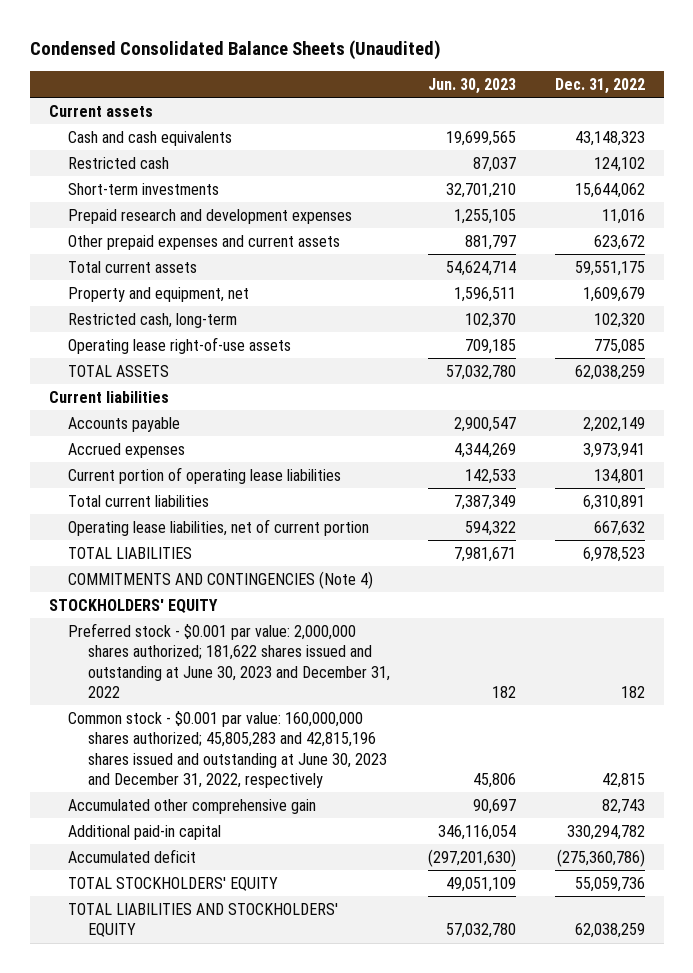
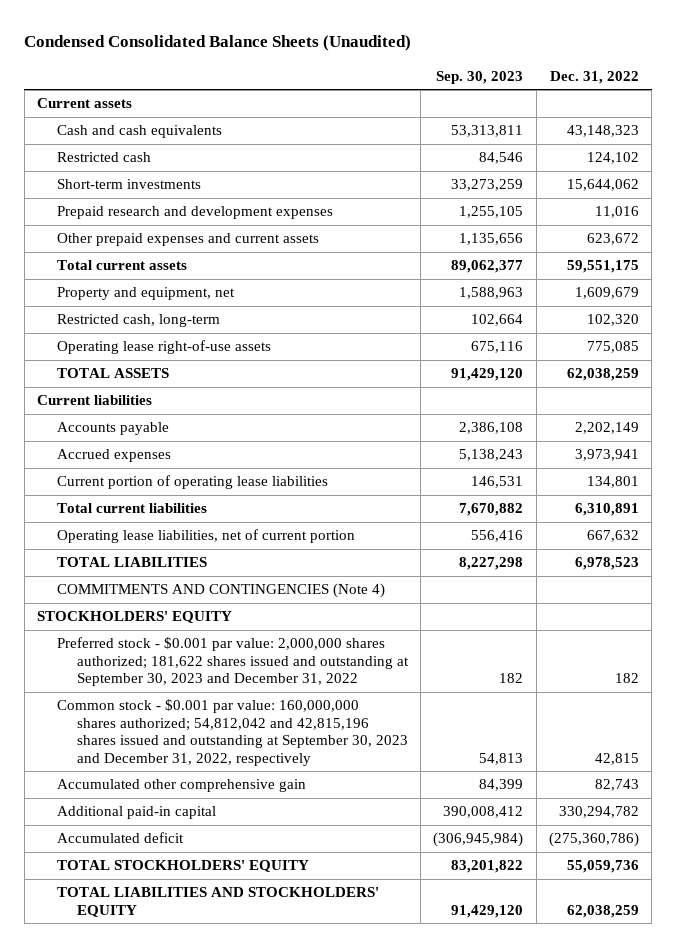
- | Jun. 30, 2023 | Dec. 31, 2022
+ | Sep. 30, 2023 | Dec. 31, 2022
- Preferred stock - $0.001 par value: 2,000,000 shares authorized; 181,622 shares issued and outstanding at June 30, 2023 and December 31, 2022 | 182 | 182
- Common stock - $0.001 par value: 160,000,000 shares authorized; 45,805,283 and 42,815,196 shares issued and outstanding at June 30, 2023 and December 31, 2022, respectively | 45,806 | 42,815
+ Preferred stock - $0.001 par value: 2,000,000 shares authorized; 181,622 shares issued and outstanding at September 30, 2023 and December 31, 2022 | 182 | 182
+ Common stock - $0.001 par value: 160,000,000 shares authorized; 54,812,042 and 42,815,196 shares issued and outstanding at September 30, 2023 and December 31, 2022, respectively | 54,813 | 42,815

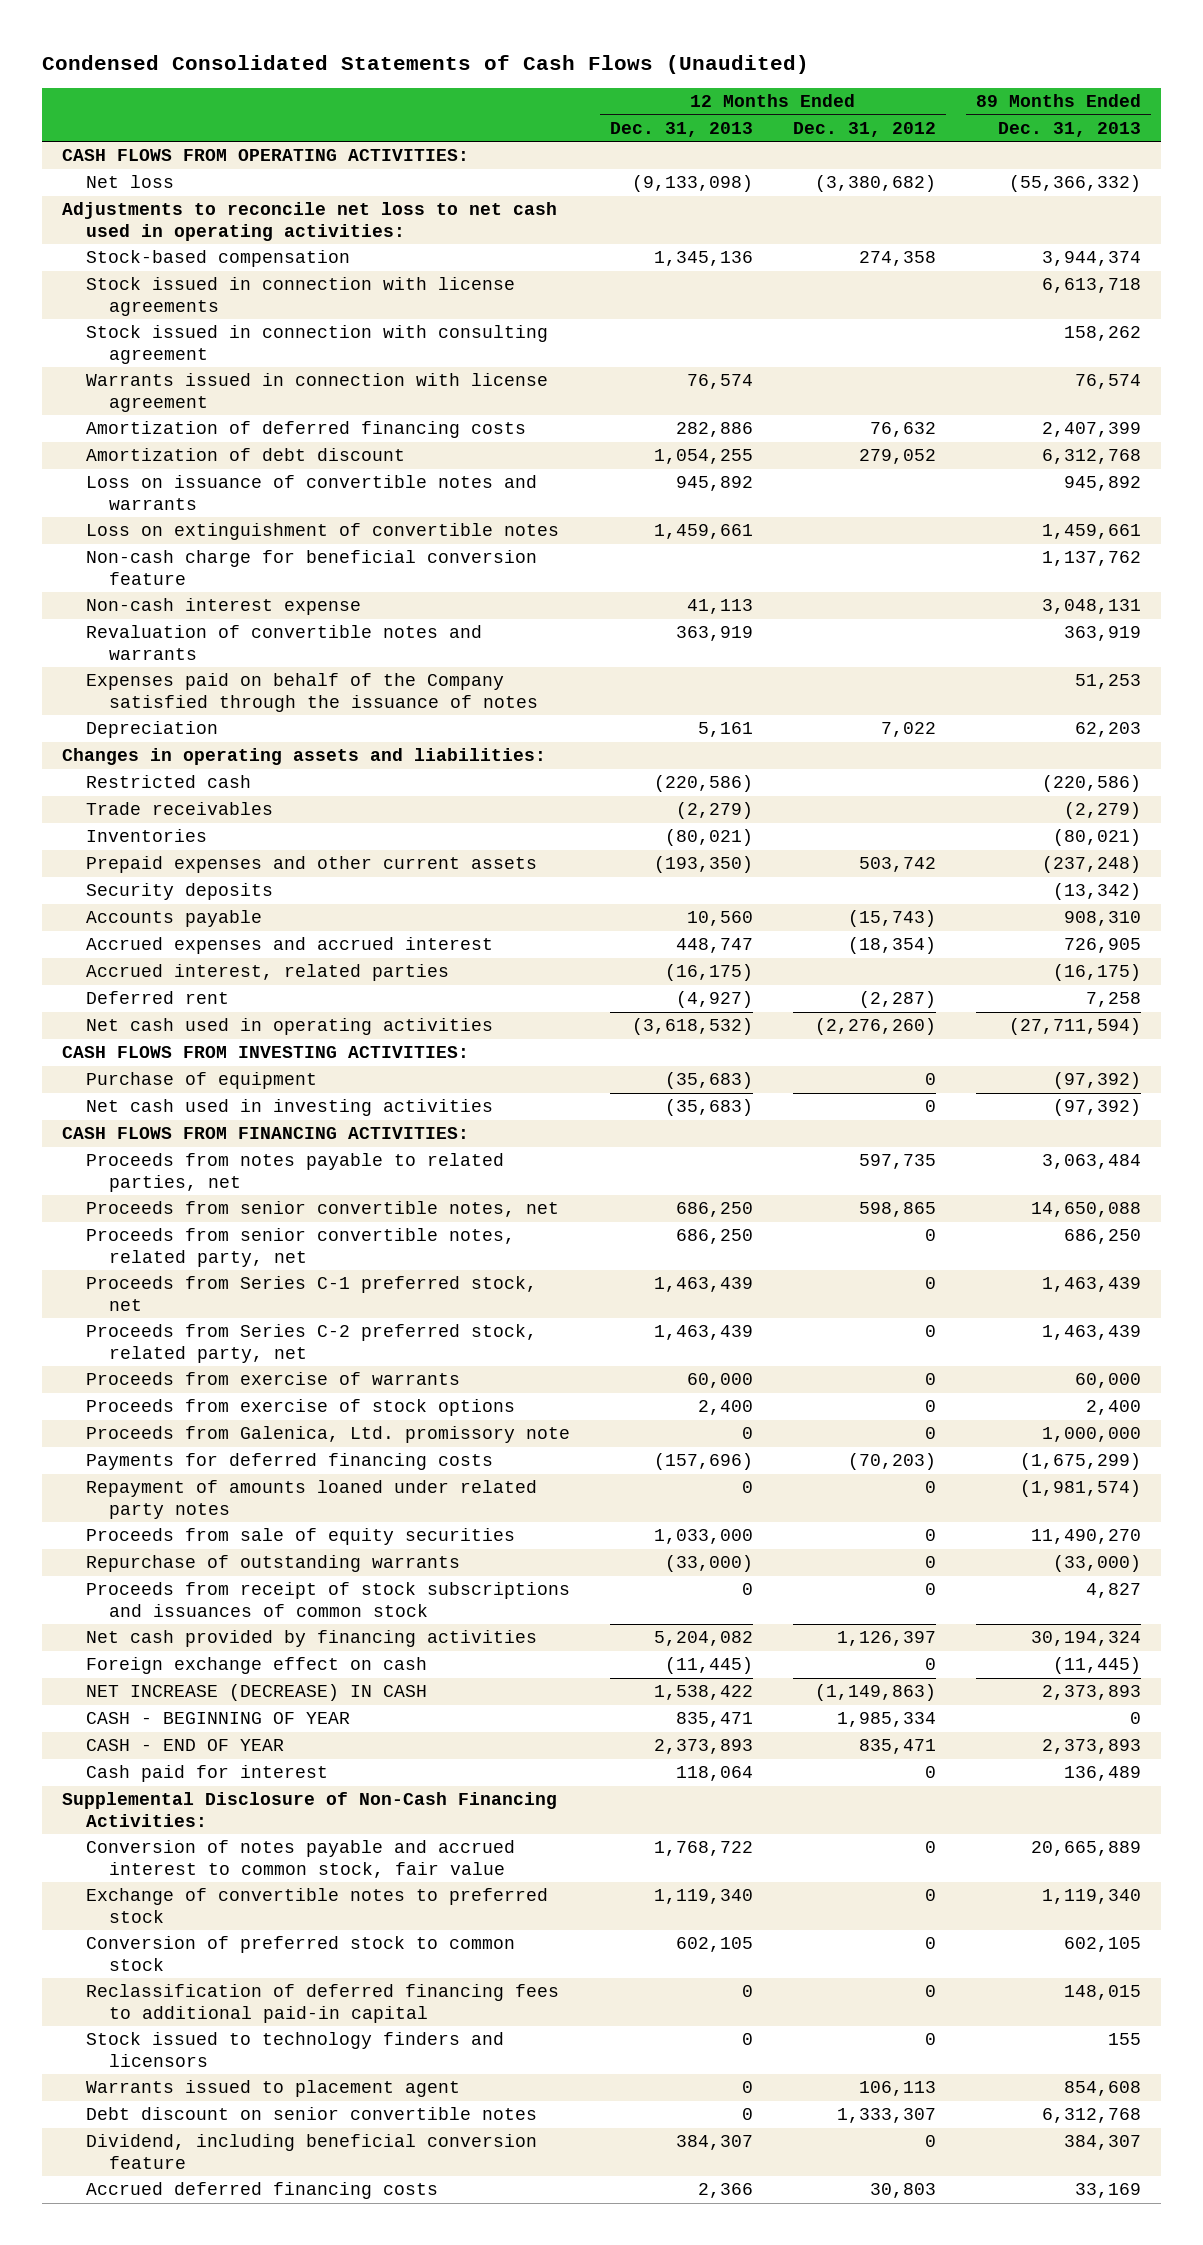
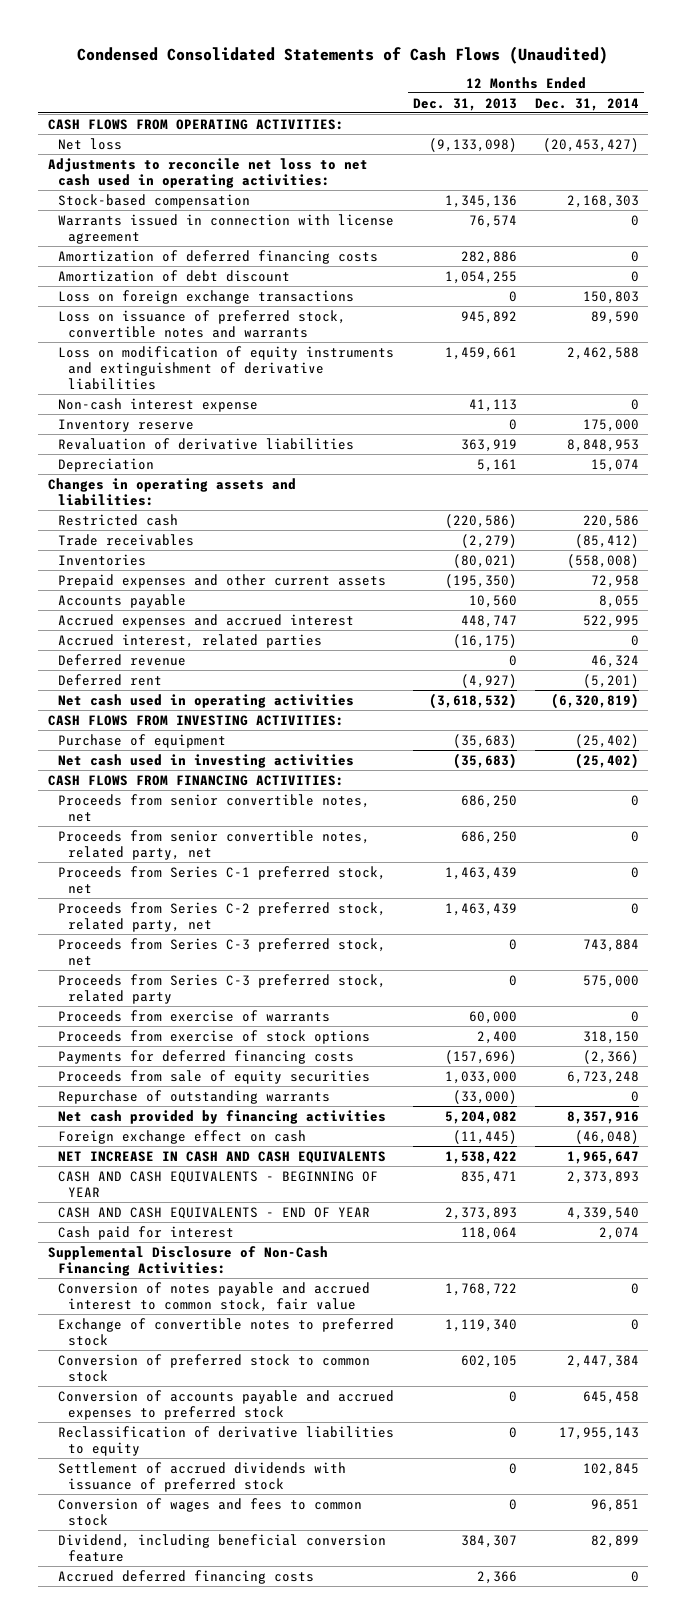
- | 12 Months Ended Dec. 31, 2013 | 12 Months Ended Dec. 31, 2012 | 89 Months Ended Dec. 31, 2013
+ | 12 Months Ended Dec. 31, 2013 | 12 Months Ended Dec. 31, 2014
- Stock issued in connection with license agreements | | | 6,613,718
- Stock issued in connection with consulting agreement | | | 158,262
- Loss on issuance of convertible notes and warrants | 945,892 | | 945,892
- Loss on extinguishment of convertible notes | 1,459,661 | | 1,459,661
- Non-cash charge for beneficial conversion feature | | | 1,137,762
+ Loss on foreign exchange transactions | 0 | 150,803
+ Loss on issuance of preferred stock, convertible notes and warrants | 945,892 | 89,590
+ Loss on modification of equity instruments and extinguishment of derivative liabilities | 1,459,661 | 2,462,588
- Revaluation of convertible notes and warrants | 363,919 | | 363,919
- Expenses paid on behalf of the Company satisfied through the issuance of notes | | | 51,253
+ Inventory reserve | 0 | 175,000
+ Revaluation of derivative liabilities | 363,919 | 8,848,953
- Prepaid expenses and other current assets | (193,350) | 503,742 | (237,248)
- Security deposits | | | (13,342)
+ Prepaid expenses and other current assets | (195,350) | 72,958
+ Deferred revenue | 0 | 46,324
- Proceeds from notes payable to related parties, net | | 597,735 | 3,063,484
+ Proceeds from Series C-3 preferred stock, net | 0 | 743,884
+ Proceeds from Series C-3 preferred stock, related party | 0 | 575,000
- Proceeds from Galenica, Ltd. promissory note | 0 | 0 | 1,000,000
- Repayment of amounts loaned under related party notes | 0 | 0 | (1,981,574)
- Proceeds from receipt of stock subscriptions and issuances of common stock | 0 | 0 | 4,827
- NET INCREASE (DECREASE) IN CASH | 1,538,422 | (1,149,863) | 2,373,893
- CASH - BEGINNING OF YEAR | 835,471 | 1,985,334 | 0
- CASH - END OF YEAR | 2,373,893 | 835,471 | 2,373,893
+ NET INCREASE IN CASH AND CASH EQUIVALENTS | 1,538,422 | 1,965,647
+ CASH AND CASH EQUIVALENTS - BEGINNING OF YEAR | 835,471 | 2,373,893
+ CASH AND CASH EQUIVALENTS - END OF YEAR | 2,373,893 | 4,339,540
- Reclassification of deferred financing fees to additional paid-in capital | 0 | 0 | 148,015
- Stock issued to technology finders and licensors | 0 | 0 | 155
- Warrants issued to placement agent | 0 | 106,113 | 854,608
- Debt discount on senior convertible notes | 0 | 1,333,307 | 6,312,768
+ Conversion of accounts payable and accrued expenses to preferred stock | 0 | 645,458
+ Reclassification of derivative liabilities to equity | 0 | 17,955,143
+ Settlement of accrued dividends with issuance of preferred stock | 0 | 102,845
+ Conversion of wages and fees to common stock | 0 | 96,851

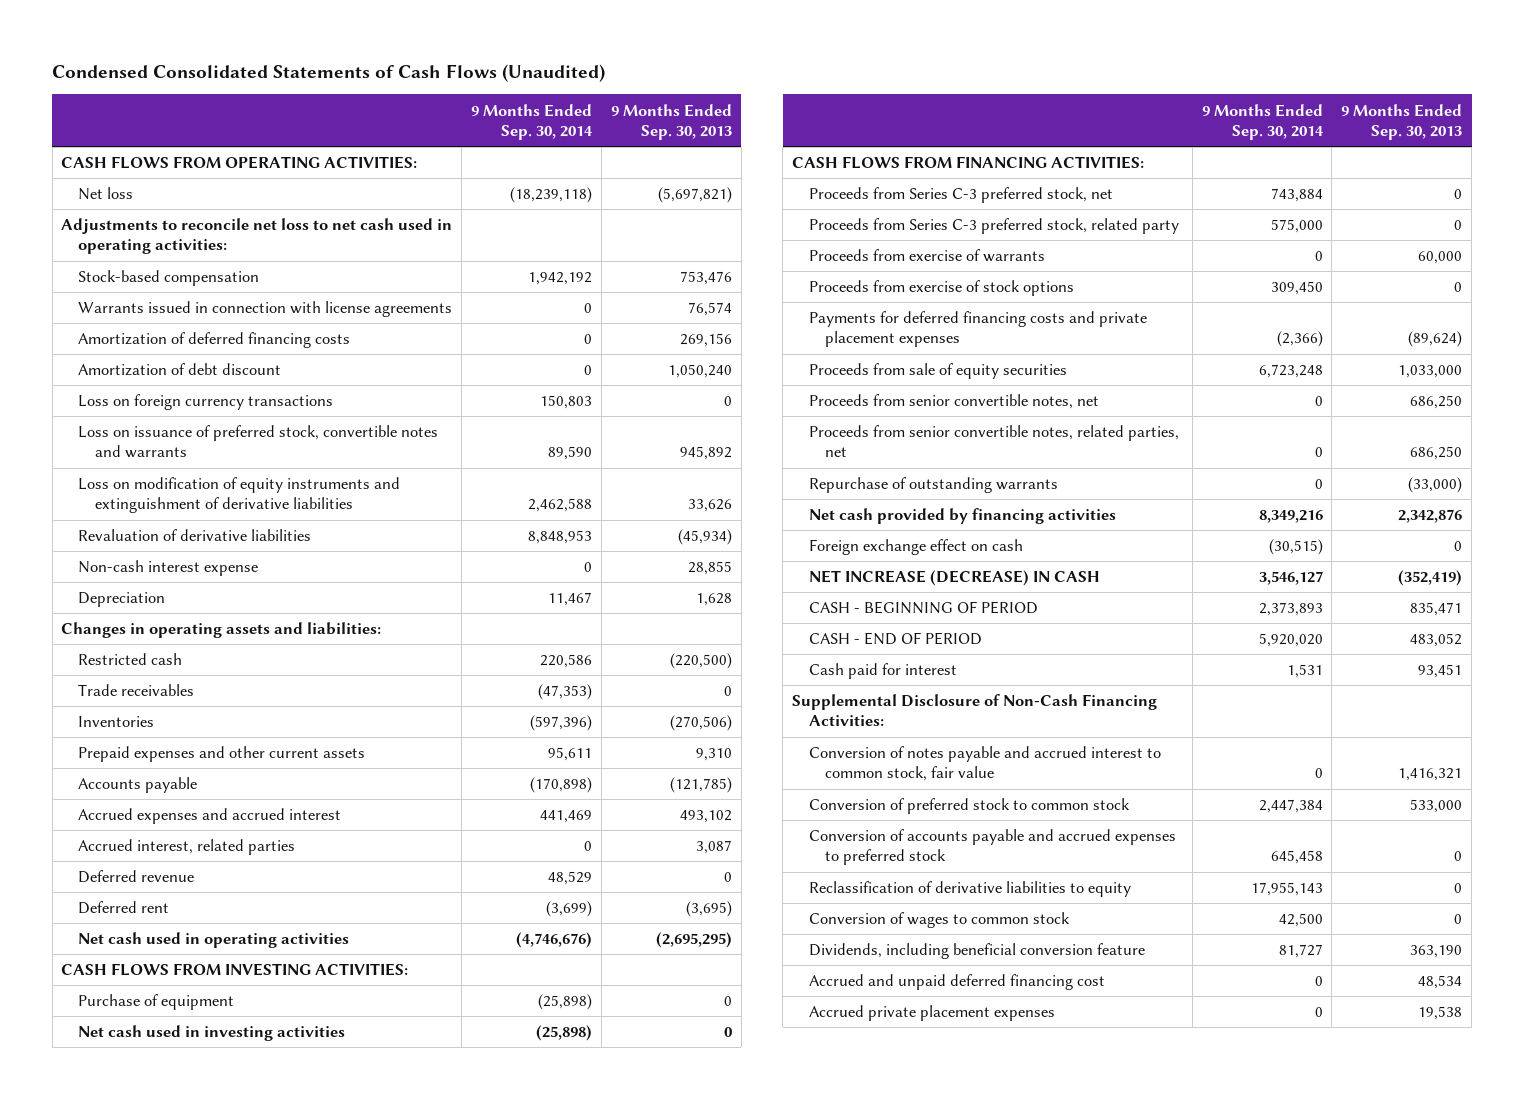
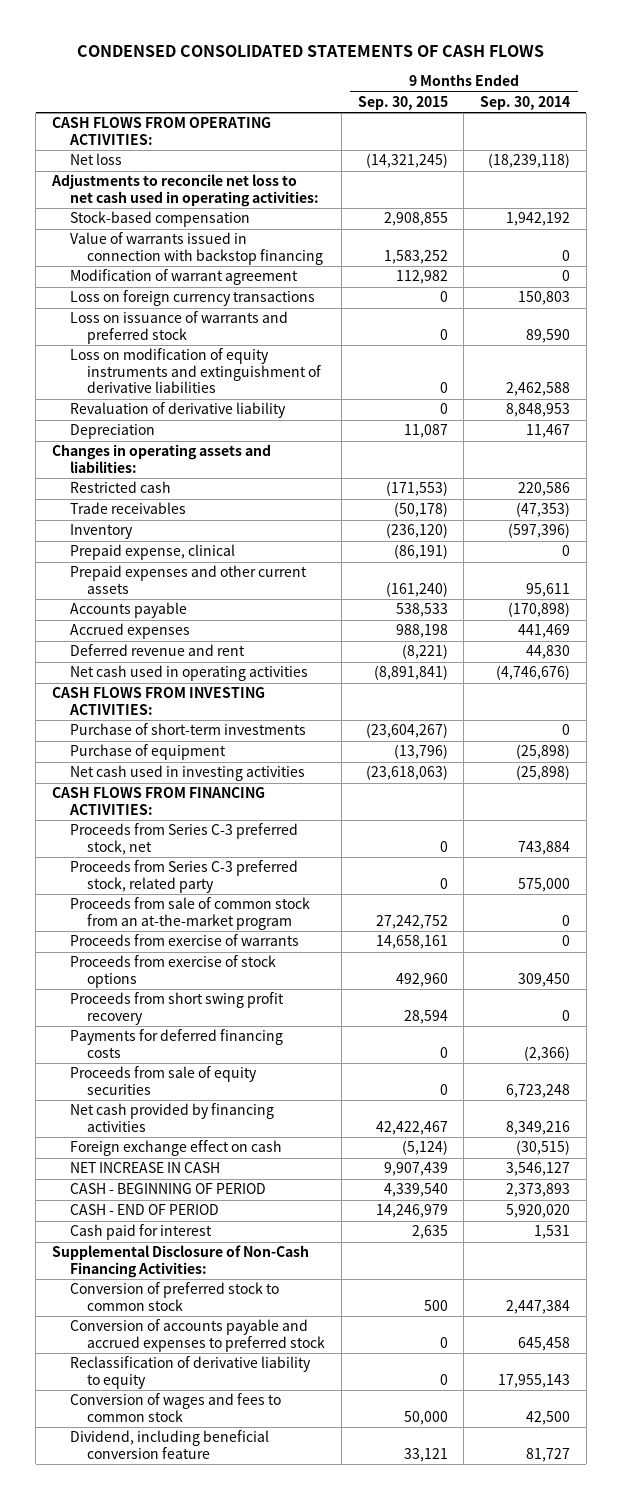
- Condensed Consolidated Statements of Cash Flows (Unaudited)
+ CONDENSED CONSOLIDATED STATEMENTS OF CASH FLOWS
- | 9 Months Ended Sep. 30, 2014 | 9 Months Ended Sep. 30, 2013
+ | 9 Months Ended Sep. 30, 2015 | 9 Months Ended Sep. 30, 2014
- Warrants issued in connection with license agreements | 0 | 76,574
- Amortization of deferred financing costs | 0 | 269,156
- Amortization of debt discount | 0 | 1,050,240
+ Value of warrants issued in connection with backstop financing | 1,583,252 | 0
+ Modification of warrant agreement | 112,982 | 0
- Loss on issuance of preferred stock, convertible notes and warrants | 89,590 | 945,892
+ Loss on issuance of warrants and preferred stock | 0 | 89,590
- Revaluation of derivative liabilities | 8,848,953 | (45,934)
- Non-cash interest expense | 0 | 28,855
+ Revaluation of derivative liability | 0 | 8,848,953
- Inventories | (597,396) | (270,506)
+ Inventory | (236,120) | (597,396)
+ Prepaid expense, clinical | (86,191) | 0
- Accrued expenses and accrued interest | 441,469 | 493,102
- Accrued interest, related parties | 0 | 3,087
- Deferred revenue | 48,529 | 0
- Deferred rent | (3,699) | (3,695)
+ Accrued expenses | 988,198 | 441,469
+ Deferred revenue and rent | (8,221) | 44,830
+ Purchase of short-term investments | (23,604,267) | 0
+ Proceeds from sale of common stock from an at-the-market program | 27,242,752 | 0
- Payments for deferred financing costs and private placement expenses | (2,366) | (89,624)
+ Proceeds from short swing profit recovery | 28,594 | 0
+ Payments for deferred financing costs | 0 | (2,366)
- Proceeds from senior convertible notes, net | 0 | 686,250
- Proceeds from senior convertible notes, related parties, net | 0 | 686,250
- Repurchase of outstanding warrants | 0 | (33,000)
- NET INCREASE (DECREASE) IN CASH | 3,546,127 | (352,419)
+ NET INCREASE IN CASH | 9,907,439 | 3,546,127
- Conversion of notes payable and accrued interest to common stock, fair value | 0 | 1,416,321
- Reclassification of derivative liabilities to equity | 17,955,143 | 0
- Conversion of wages to common stock | 42,500 | 0
- Dividends, including beneficial conversion feature | 81,727 | 363,190
- Accrued and unpaid deferred financing cost | 0 | 48,534
- Accrued private placement expenses | 0 | 19,538
+ Reclassification of derivative liability to equity | 0 | 17,955,143
+ Conversion of wages and fees to common stock | 50,000 | 42,500
+ Dividend, including beneficial conversion feature | 33,121 | 81,727

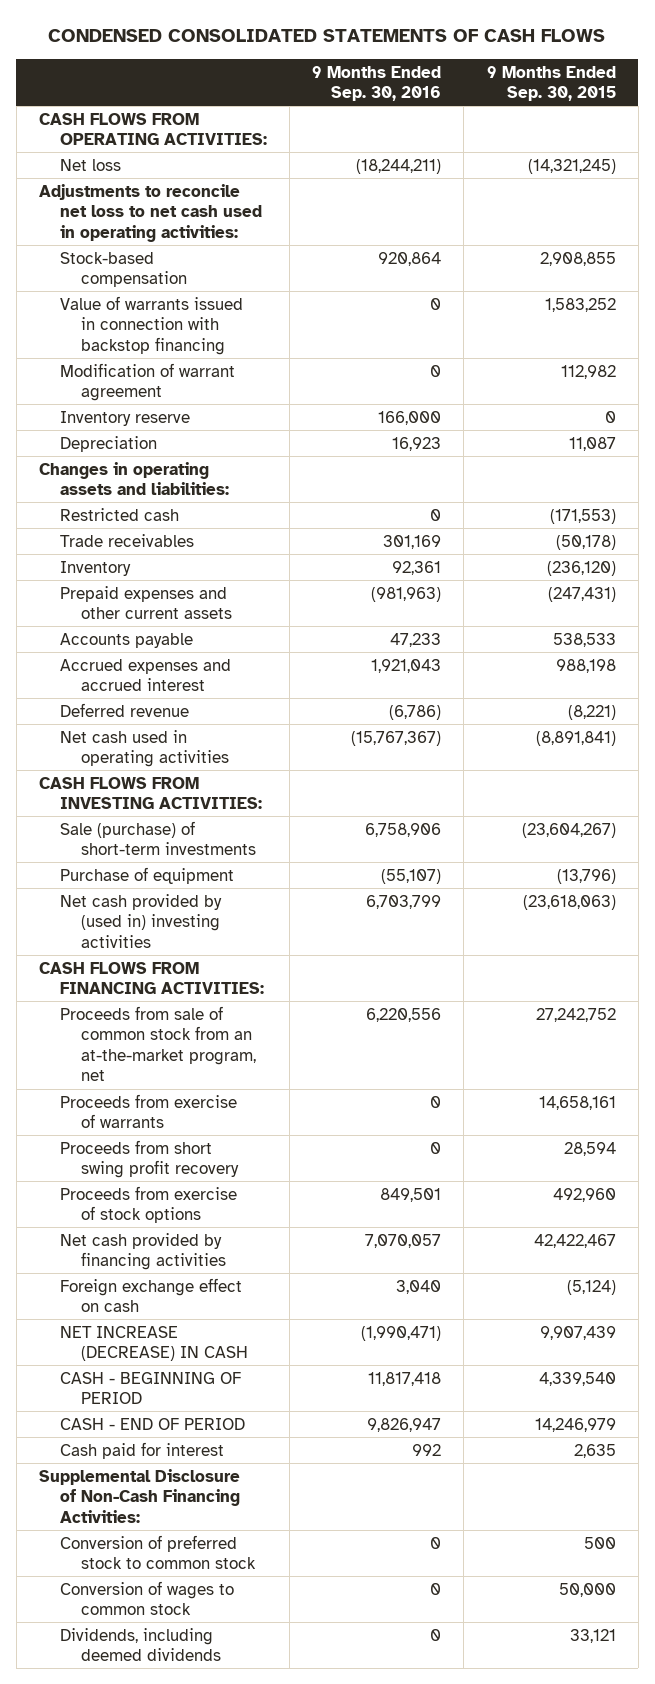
- | 9 Months Ended Sep. 30, 2015 | 9 Months Ended Sep. 30, 2014
+ | 9 Months Ended Sep. 30, 2016 | 9 Months Ended Sep. 30, 2015
- Loss on foreign currency transactions | 0 | 150,803
- Loss on issuance of warrants and preferred stock | 0 | 89,590
- Loss on modification of equity instruments and extinguishment of derivative liabilities | 0 | 2,462,588
- Revaluation of derivative liability | 0 | 8,848,953
+ Inventory reserve | 166,000 | 0
- Prepaid expense, clinical | (86,191) | 0
- Prepaid expenses and other current assets | (161,240) | 95,611
+ Prepaid expenses and other current assets | (981,963) | (247,431)
- Accrued expenses | 988,198 | 441,469
- Deferred revenue and rent | (8,221) | 44,830
+ Accrued expenses and accrued interest | 1,921,043 | 988,198
+ Deferred revenue | (6,786) | (8,221)
- Purchase of short-term investments | (23,604,267) | 0
+ Sale (purchase) of short-term investments | 6,758,906 | (23,604,267)
- Net cash used in investing activities | (23,618,063) | (25,898)
+ Net cash provided by (used in) investing activities | 6,703,799 | (23,618,063)
- Proceeds from Series C-3 preferred stock, net | 0 | 743,884
- Proceeds from Series C-3 preferred stock, related party | 0 | 575,000
- Proceeds from sale of common stock from an at-the-market program | 27,242,752 | 0
+ Proceeds from sale of common stock from an at-the-market program, net | 6,220,556 | 27,242,752
- Payments for deferred financing costs | 0 | (2,366)
- Proceeds from sale of equity securities | 0 | 6,723,248
moved down: Proceeds from exercise of stock options | 849,501 | 492,960
- NET INCREASE IN CASH | 9,907,439 | 3,546,127
+ NET INCREASE (DECREASE) IN CASH | (1,990,471) | 9,907,439
- Conversion of accounts payable and accrued expenses to preferred stock | 0 | 645,458
- Reclassification of derivative liability to equity | 0 | 17,955,143
- Conversion of wages and fees to common stock | 50,000 | 42,500
- Dividend, including beneficial conversion feature | 33,121 | 81,727
+ Conversion of wages to common stock | 0 | 50,000
+ Dividends, including deemed dividends | 0 | 33,121

